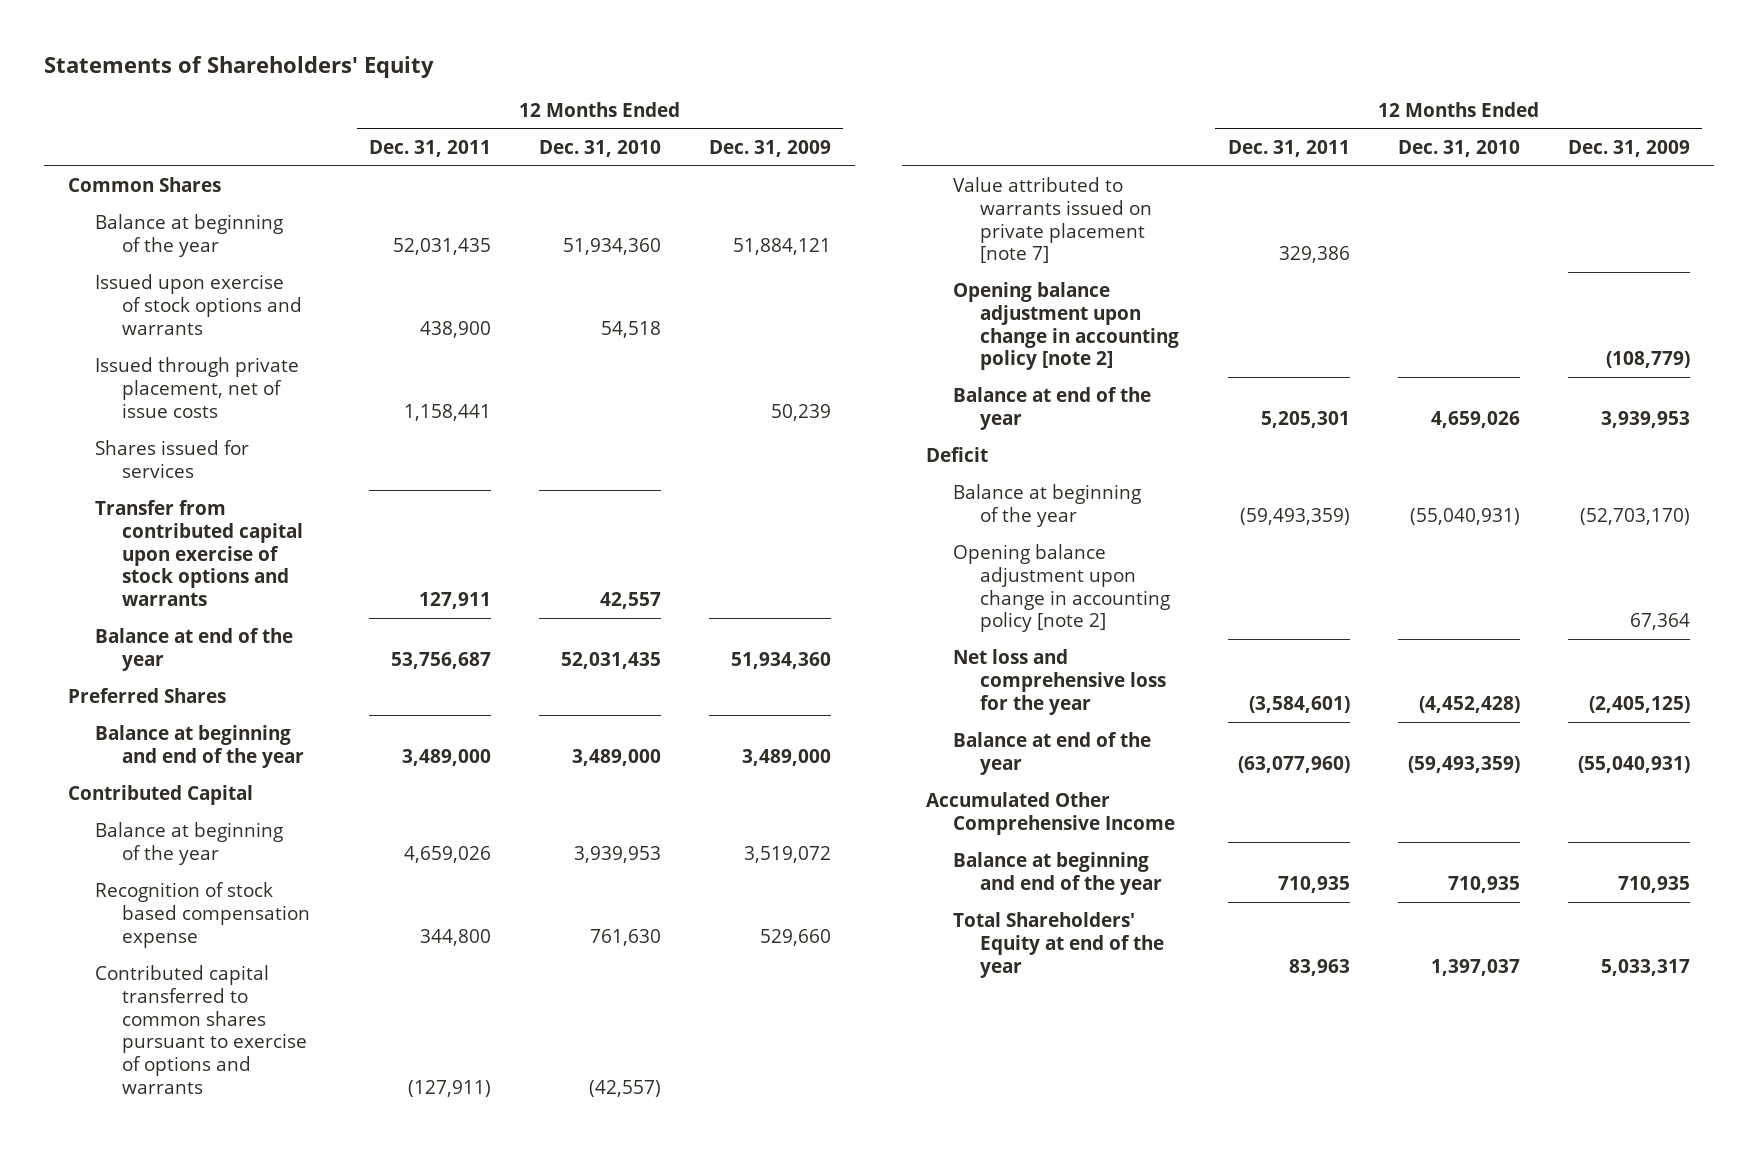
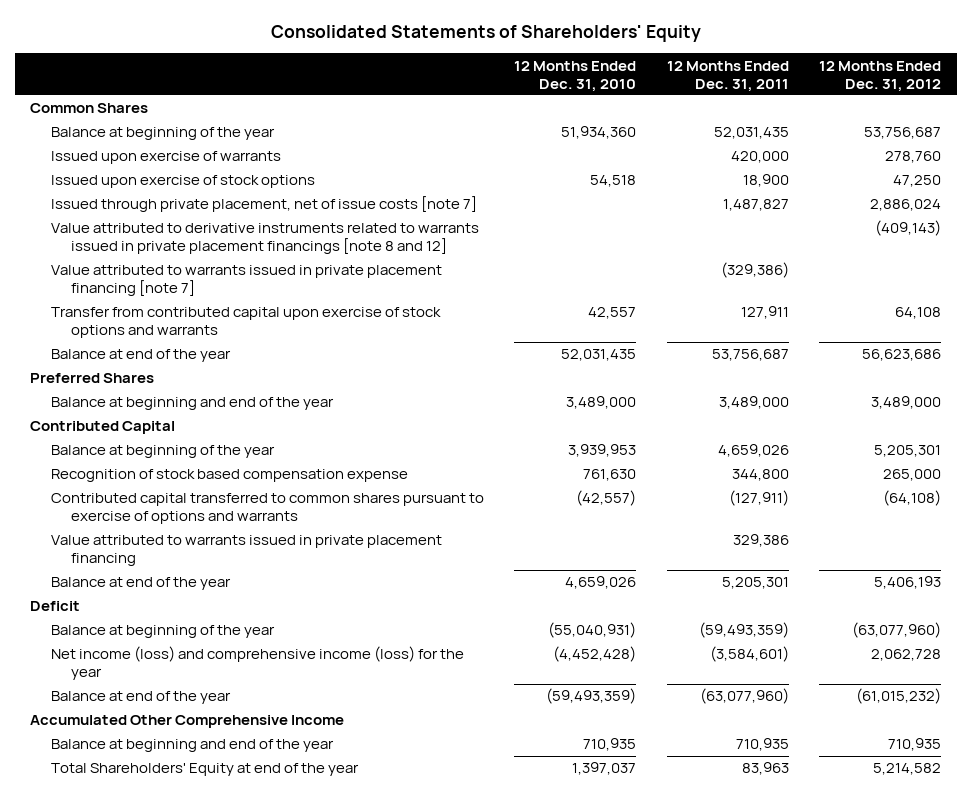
- Statements of Shareholders' Equity
+ Consolidated Statements of Shareholders' Equity
- | 12 Months Ended Dec. 31, 2011 | 12 Months Ended Dec. 31, 2010 | 12 Months Ended Dec. 31, 2009
+ | 12 Months Ended Dec. 31, 2010 | 12 Months Ended Dec. 31, 2011 | 12 Months Ended Dec. 31, 2012
- Issued upon exercise of stock options and warrants | 438,900 | 54,518 |
- Issued through private placement, net of issue costs | 1,158,441 | | 50,239
- Shares issued for services
+ Issued upon exercise of warrants | | 420,000 | 278,760
+ Issued upon exercise of stock options | 54,518 | 18,900 | 47,250
+ Issued through private placement, net of issue costs [note 7] | | 1,487,827 | 2,886,024
+ Value attributed to derivative instruments related to warrants issued in private placement financings [note 8 and 12] | | | (409,143)
+ Value attributed to warrants issued in private placement financing [note 7] | | (329,386) |
- Value attributed to warrants issued on private placement [note 7] | 329,386 | |
- Opening balance adjustment upon change in accounting policy [note 2] | | | (108,779)
+ Value attributed to warrants issued in private placement financing | | 329,386 |
- Opening balance adjustment upon change in accounting policy [note 2] | | | 67,364
- Net loss and comprehensive loss for the year | (3,584,601) | (4,452,428) | (2,405,125)
+ Net income (loss) and comprehensive income (loss) for the year | (4,452,428) | (3,584,601) | 2,062,728

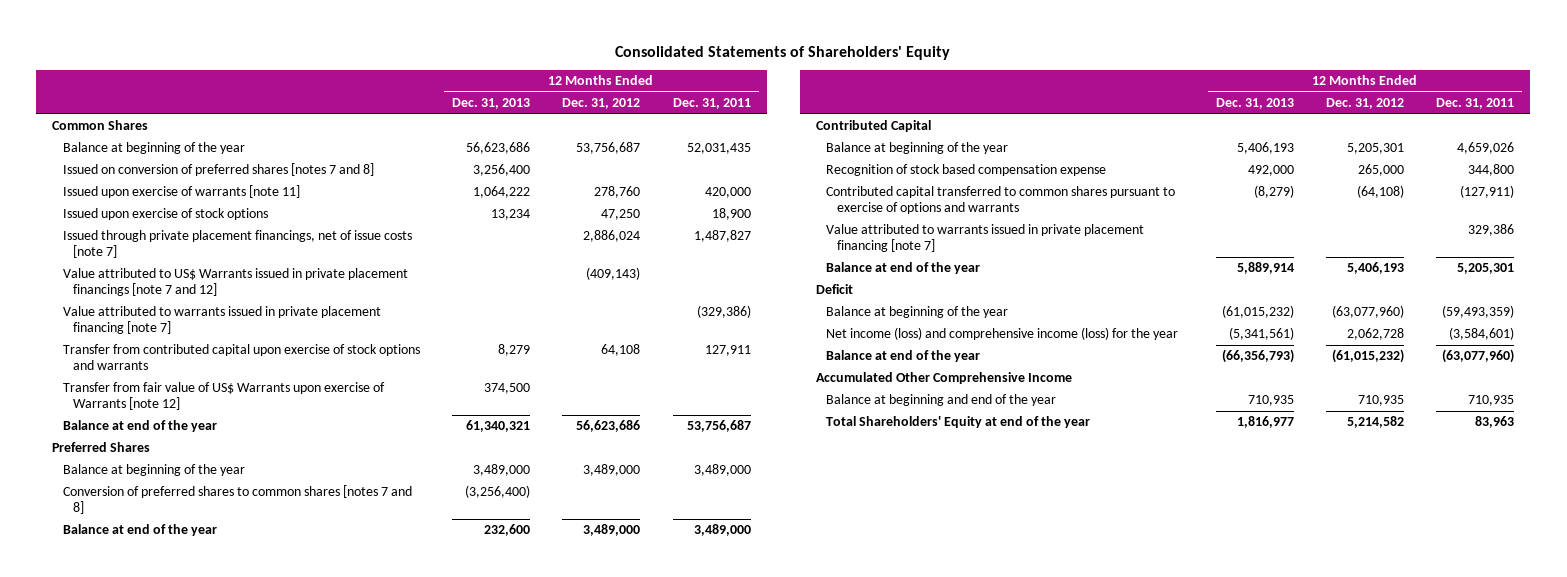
- | 12 Months Ended Dec. 31, 2010 | 12 Months Ended Dec. 31, 2011 | 12 Months Ended Dec. 31, 2012
+ | 12 Months Ended Dec. 31, 2013 | 12 Months Ended Dec. 31, 2012 | 12 Months Ended Dec. 31, 2011
- Issued upon exercise of warrants | | 420,000 | 278,760
+ Issued on conversion of preferred shares [notes 7 and 8] | 3,256,400 | |
+ Issued upon exercise of warrants [note 11] | 1,064,222 | 278,760 | 420,000
- Issued through private placement, net of issue costs [note 7] | | 1,487,827 | 2,886,024
- Value attributed to derivative instruments related to warrants issued in private placement financings [note 8 and 12] | | | (409,143)
+ Issued through private placement financings, net of issue costs [note 7] | | 2,886,024 | 1,487,827
+ Value attributed to US$ Warrants issued in private placement financings [note 7 and 12] | | (409,143) |
+ Transfer from fair value of US$ Warrants upon exercise of Warrants [note 12] | 374,500 | |
- Balance at beginning and end of the year | 3,489,000 | 3,489,000 | 3,489,000
+ Balance at beginning of the year | 3,489,000 | 3,489,000 | 3,489,000
+ Conversion of preferred shares to common shares [notes 7 and 8] | (3,256,400) | |
+ Balance at end of the year | 232,600 | 3,489,000 | 3,489,000
- Value attributed to warrants issued in private placement financing | | 329,386 |
+ Value attributed to warrants issued in private placement financing [note 7] | | | 329,386

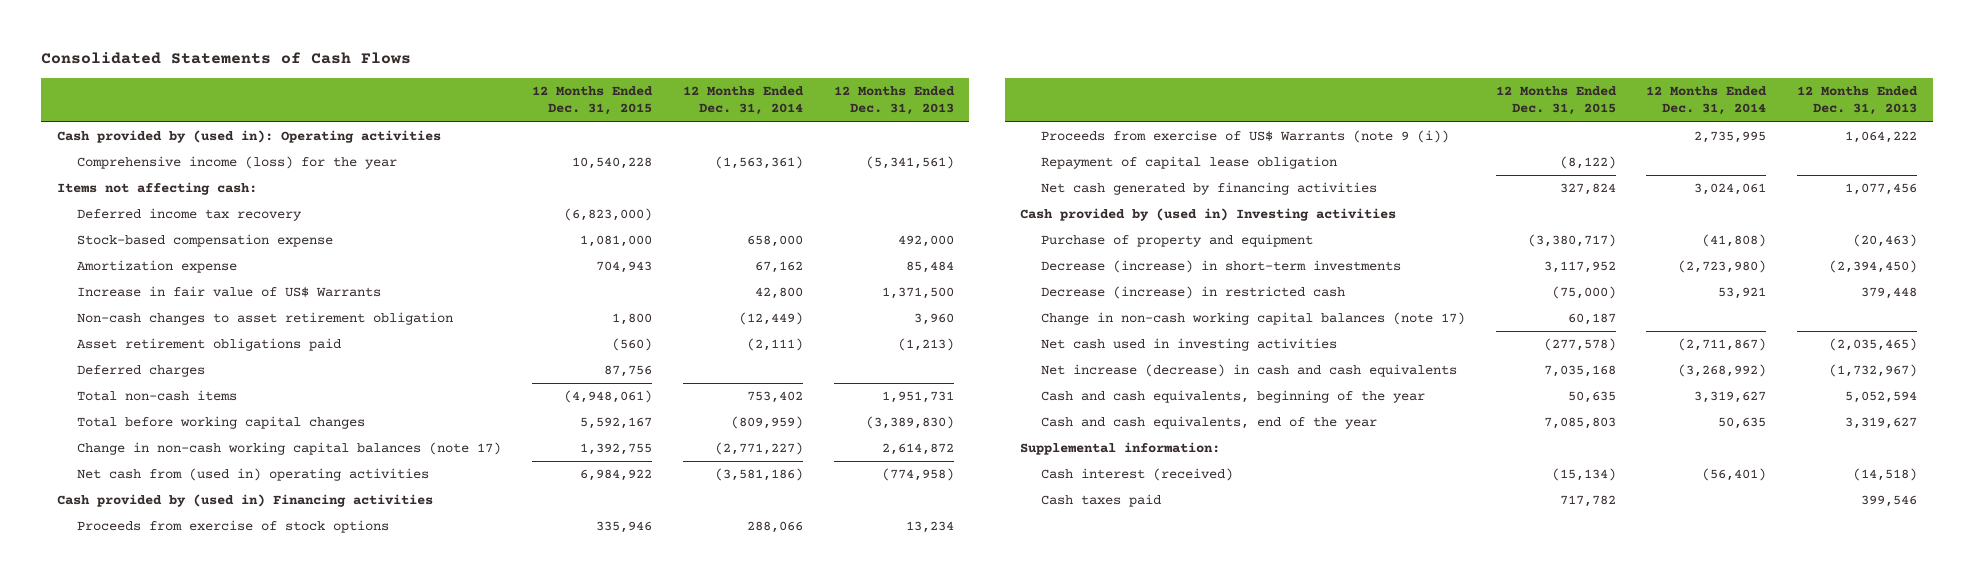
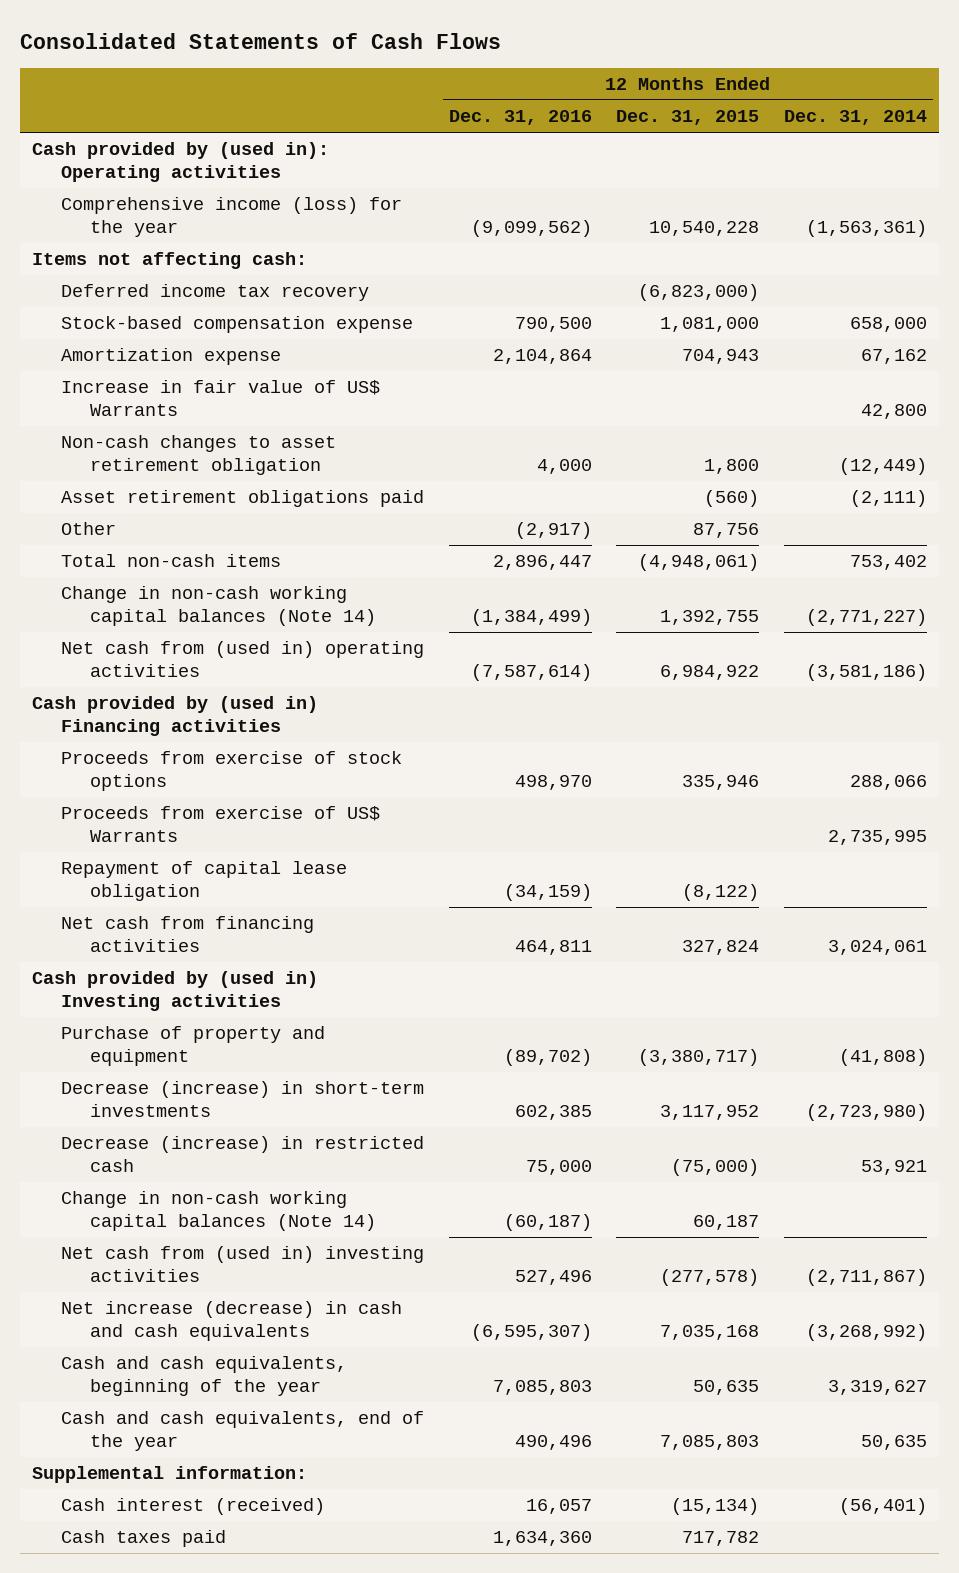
- | 12 Months Ended Dec. 31, 2015 | 12 Months Ended Dec. 31, 2014 | 12 Months Ended Dec. 31, 2013
+ | 12 Months Ended Dec. 31, 2016 | 12 Months Ended Dec. 31, 2015 | 12 Months Ended Dec. 31, 2014
- Deferred charges | 87,756 | |
+ Other | (2,917) | 87,756 |
- Total before working capital changes | 5,592,167 | (809,959) | (3,389,830)
- Change in non-cash working capital balances (note 17) | 1,392,755 | (2,771,227) | 2,614,872
+ Change in non-cash working capital balances (Note 14) | (1,384,499) | 1,392,755 | (2,771,227)
- Proceeds from exercise of US$ Warrants (note 9 (i)) | | 2,735,995 | 1,064,222
+ Proceeds from exercise of US$ Warrants | | | 2,735,995
- Net cash generated by financing activities | 327,824 | 3,024,061 | 1,077,456
+ Net cash from financing activities | 464,811 | 327,824 | 3,024,061
- Change in non-cash working capital balances (note 17) | 60,187 | |
- Net cash used in investing activities | (277,578) | (2,711,867) | (2,035,465)
+ Change in non-cash working capital balances (Note 14) | (60,187) | 60,187 |
+ Net cash from (used in) investing activities | 527,496 | (277,578) | (2,711,867)

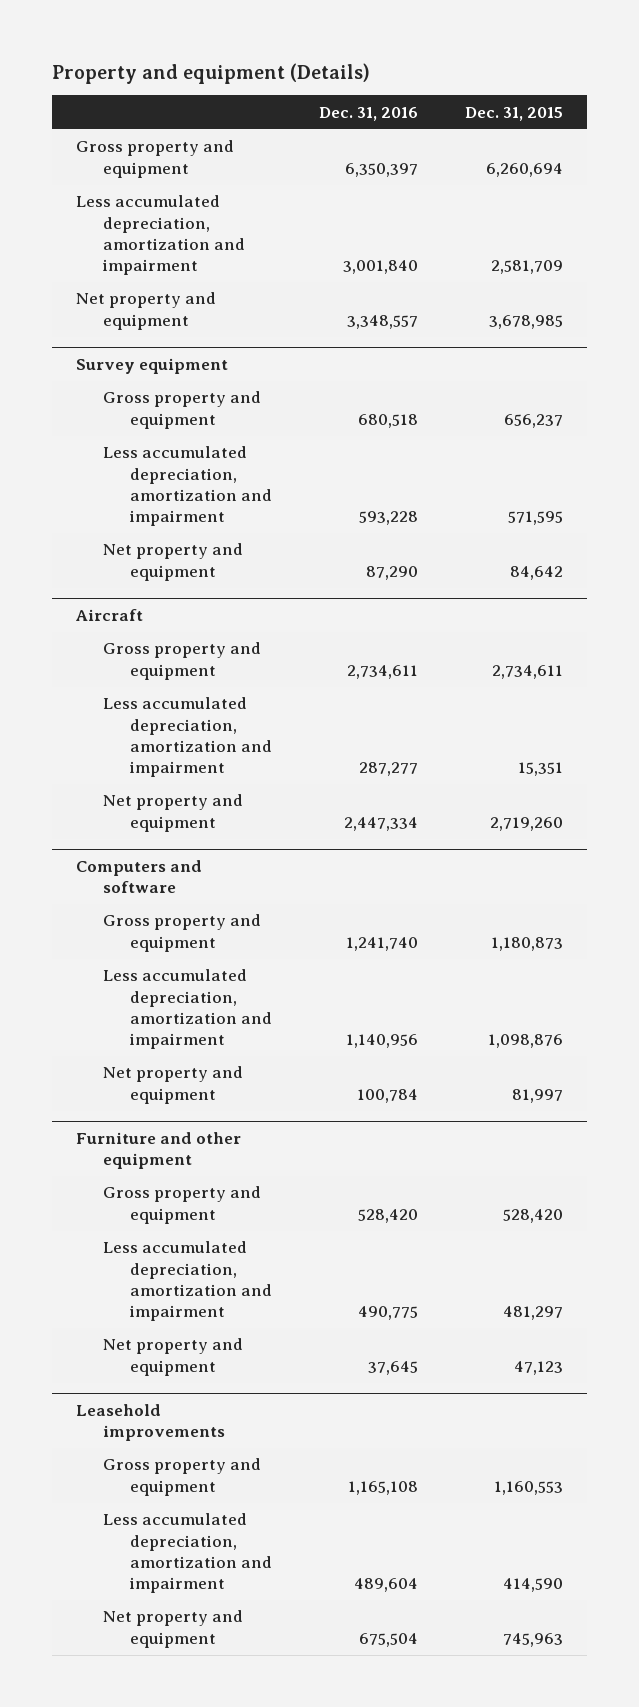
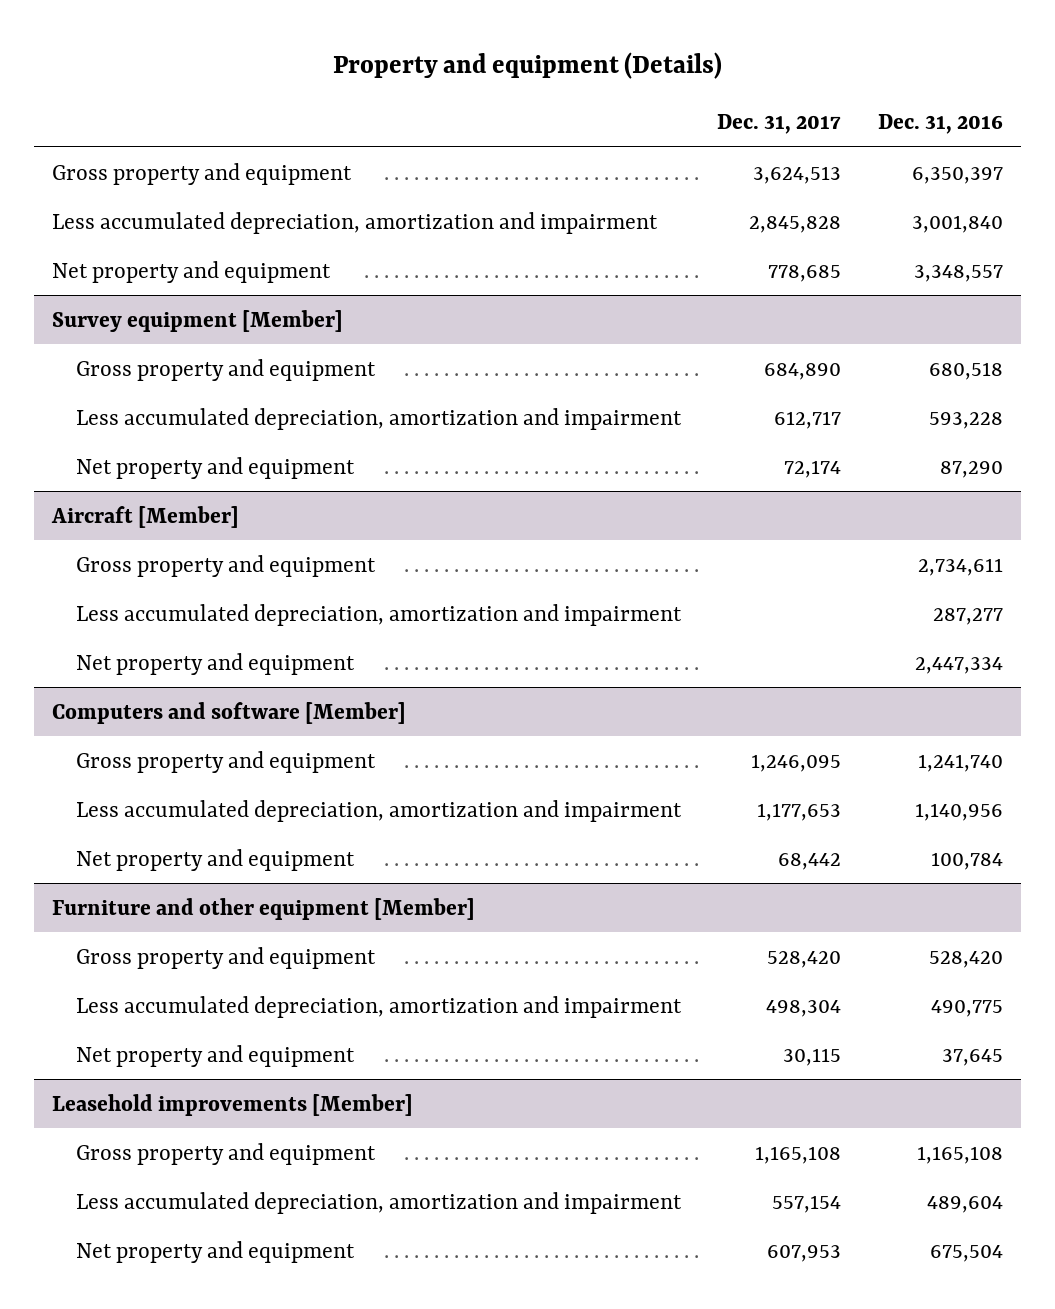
- | Dec. 31, 2016 | Dec. 31, 2015
+ | Dec. 31, 2017 | Dec. 31, 2016
- Survey equipment
+ Survey equipment [Member]
- Aircraft
+ Aircraft [Member]
- Computers and software
+ Computers and software [Member]
- Furniture and other equipment
+ Furniture and other equipment [Member]
- Leasehold improvements
+ Leasehold improvements [Member]

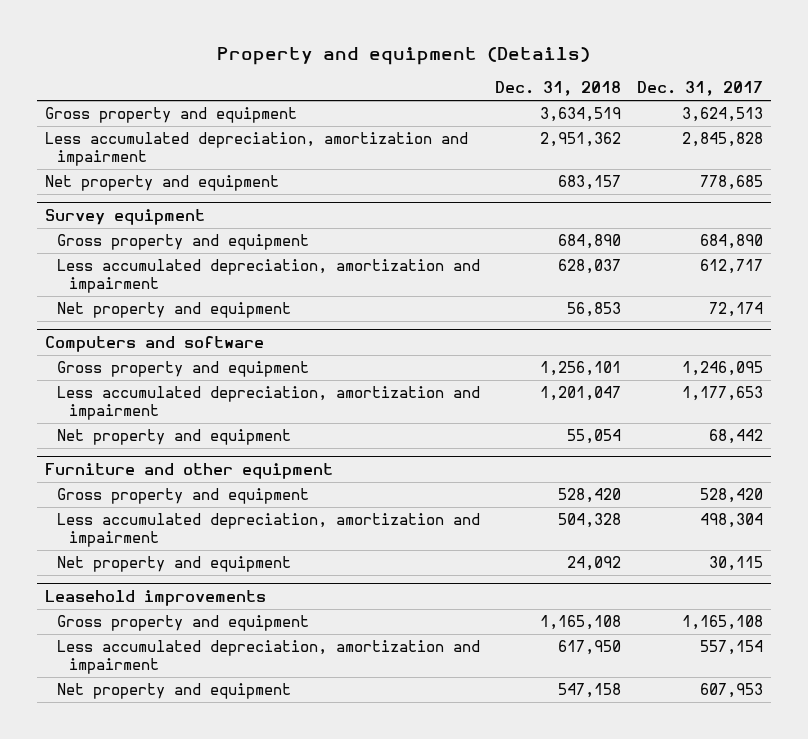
- | Dec. 31, 2017 | Dec. 31, 2016
+ | Dec. 31, 2018 | Dec. 31, 2017
- Survey equipment [Member]
+ Survey equipment
- Aircraft [Member]
- Gross property and equipment | | 2,734,611
- Less accumulated depreciation, amortization and impairment | | 287,277
- Net property and equipment | | 2,447,334
- Computers and software [Member]
+ Computers and software
- Furniture and other equipment [Member]
+ Furniture and other equipment
- Leasehold improvements [Member]
+ Leasehold improvements

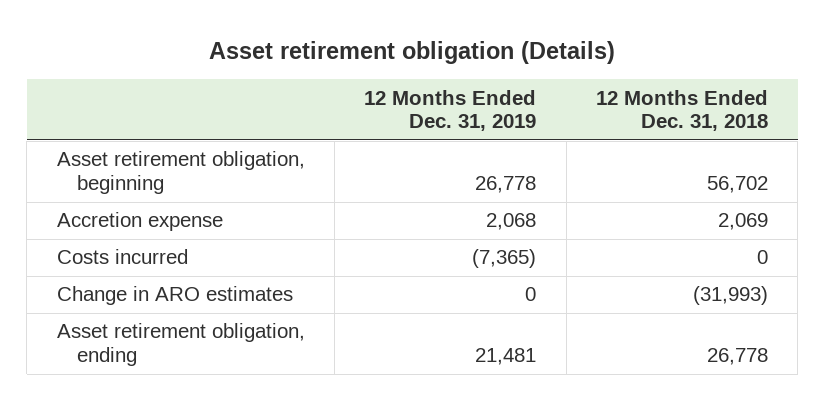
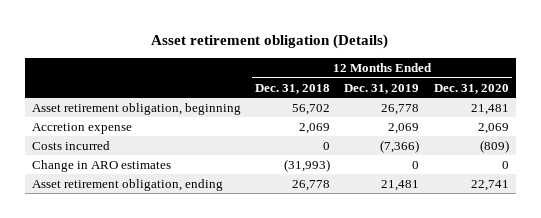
- | 12 Months Ended Dec. 31, 2019 | 12 Months Ended Dec. 31, 2018
+ | 12 Months Ended Dec. 31, 2018 | 12 Months Ended Dec. 31, 2019 | 12 Months Ended Dec. 31, 2020
- Accretion expense | 2,068 | 2,069
- Costs incurred | (7,365) | 0
+ Accretion expense | 2,069 | 2,069 | 2,069
+ Costs incurred | 0 | (7,366) | (809)

